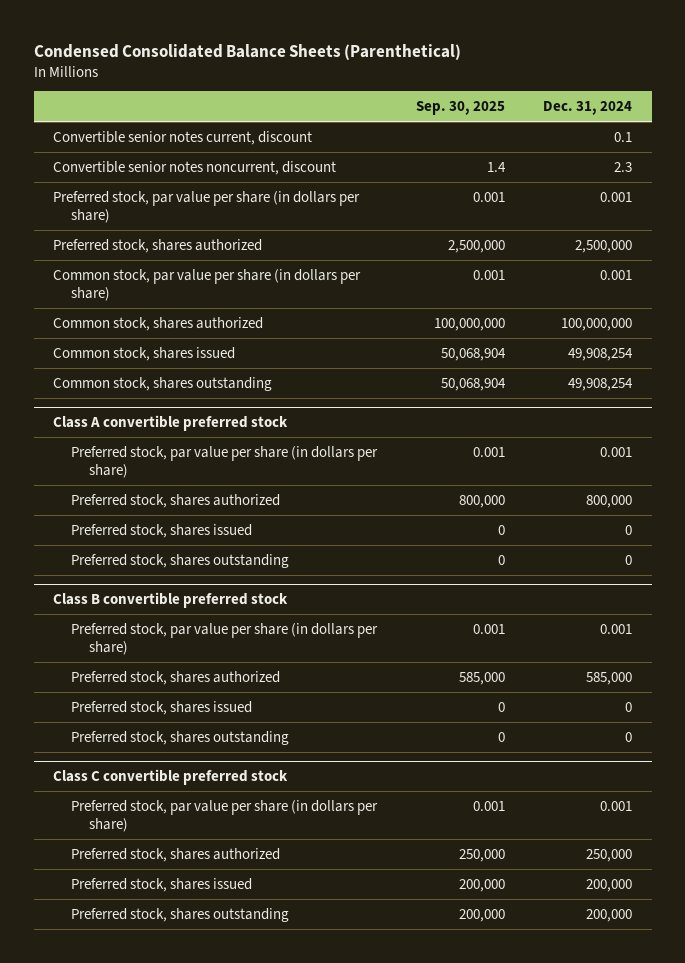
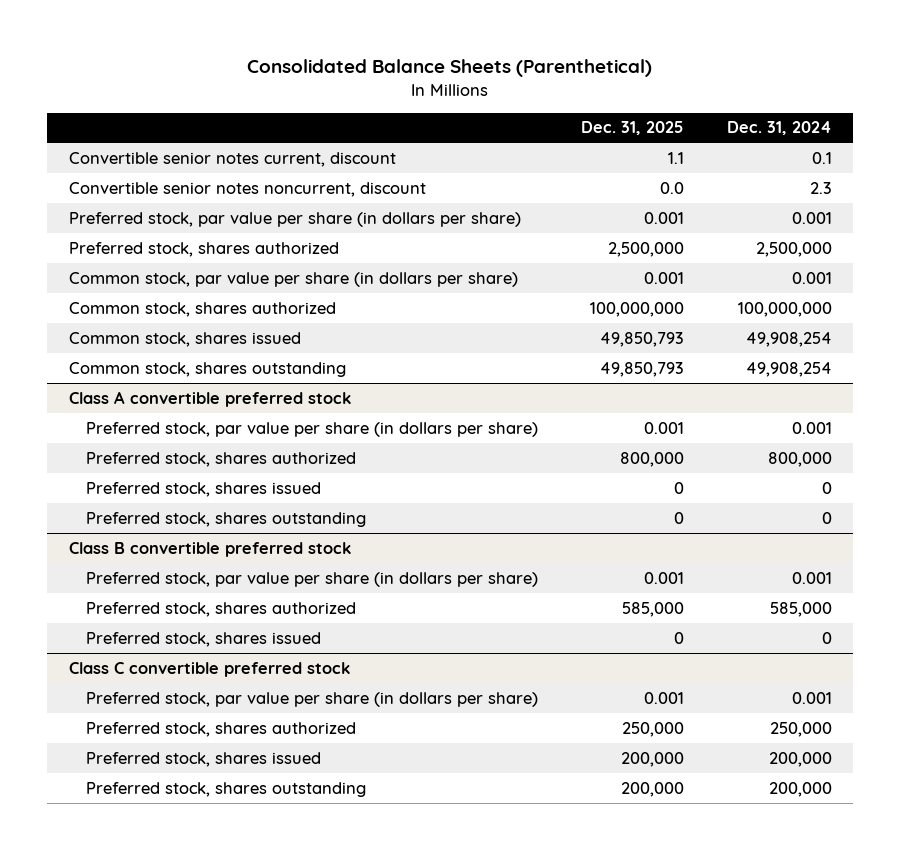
- Condensed Consolidated Balance Sheets (Parenthetical)
+ Consolidated Balance Sheets (Parenthetical)
- | Sep. 30, 2025 | Dec. 31, 2024
+ | Dec. 31, 2025 | Dec. 31, 2024
@ Class B convertible preferred stock
- Preferred stock, shares outstanding | 0 | 0

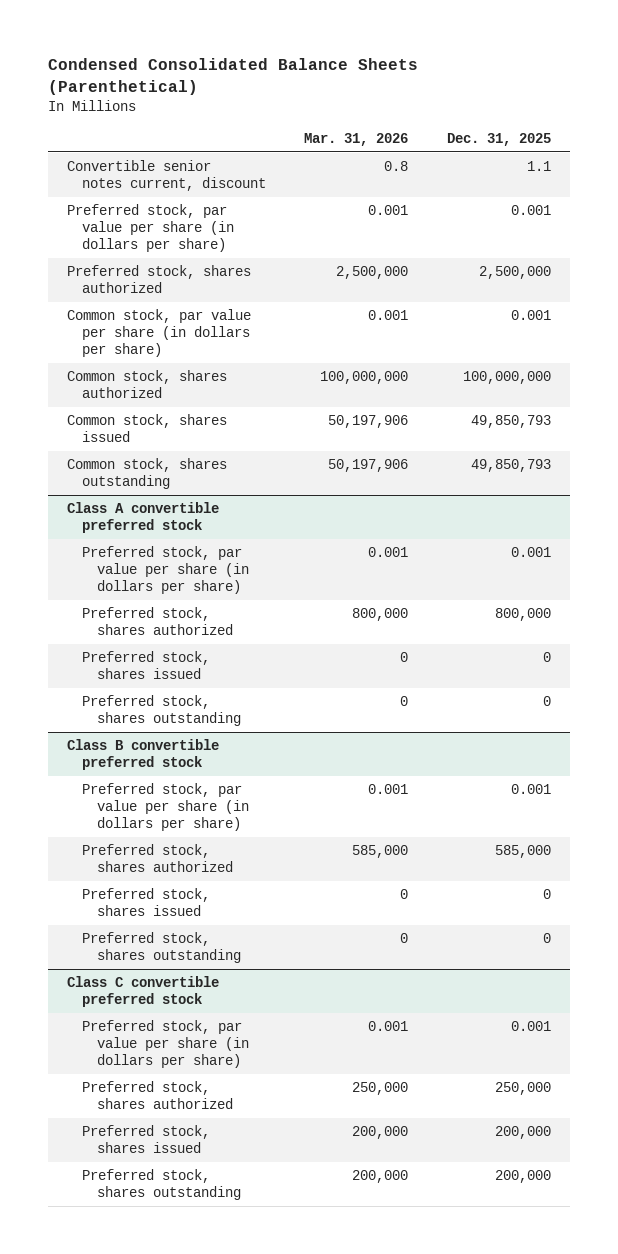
- Consolidated Balance Sheets (Parenthetical)
+ Condensed Consolidated Balance Sheets (Parenthetical)
- | Dec. 31, 2025 | Dec. 31, 2024
+ | Mar. 31, 2026 | Dec. 31, 2025
- Convertible senior notes noncurrent, discount | 0.0 | 2.3
@ Class B convertible preferred stock
+ Preferred stock, shares outstanding | 0 | 0

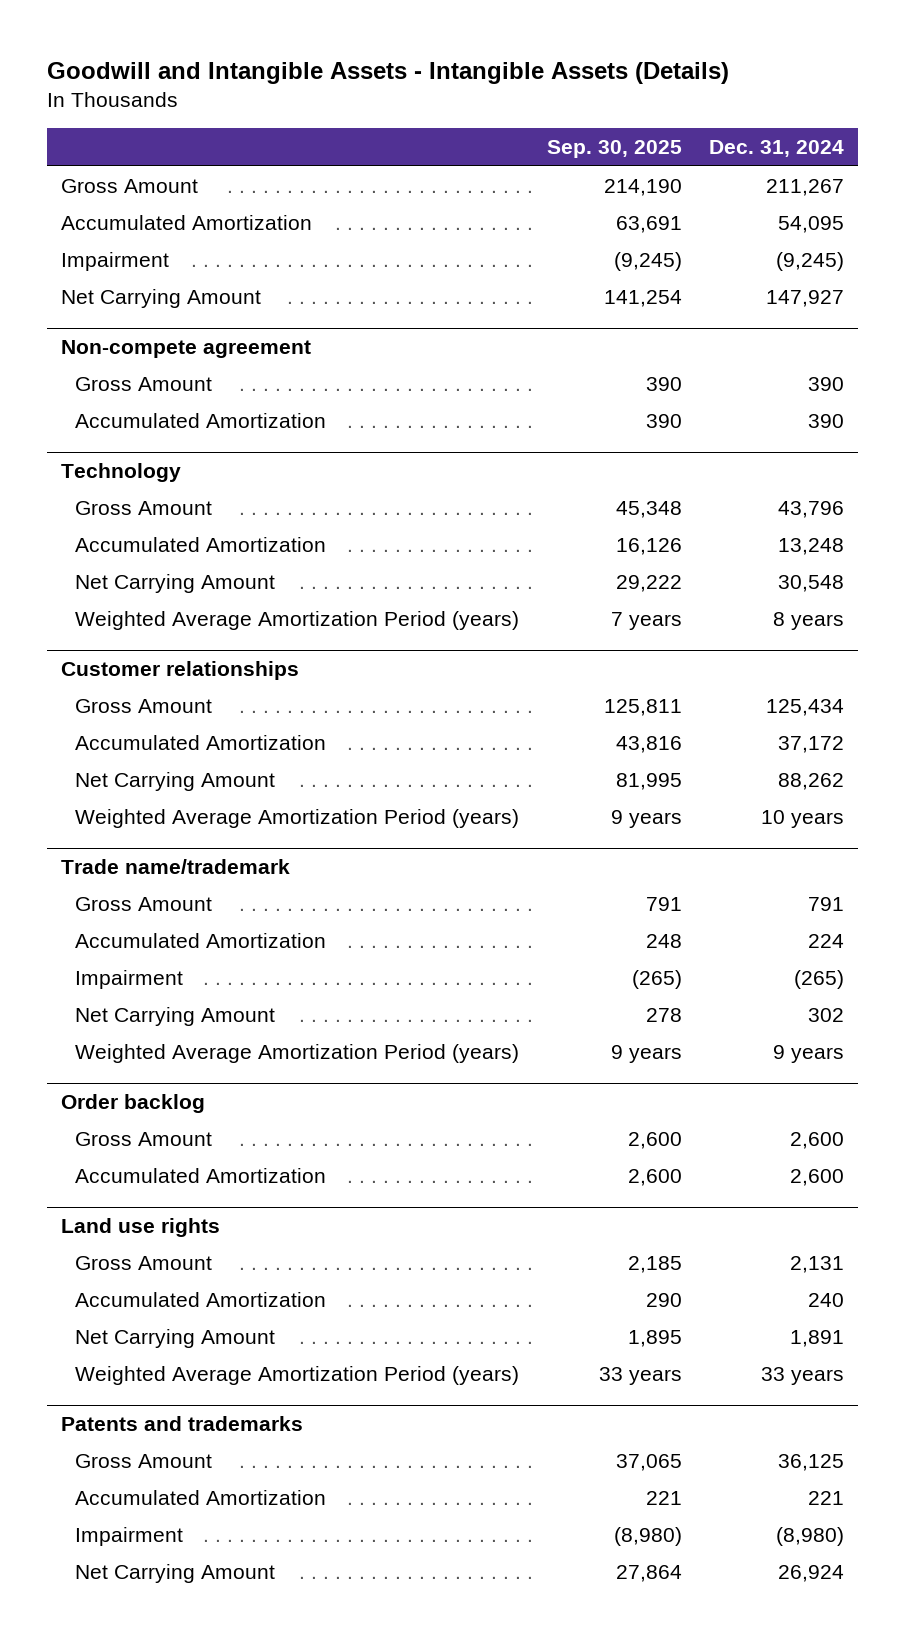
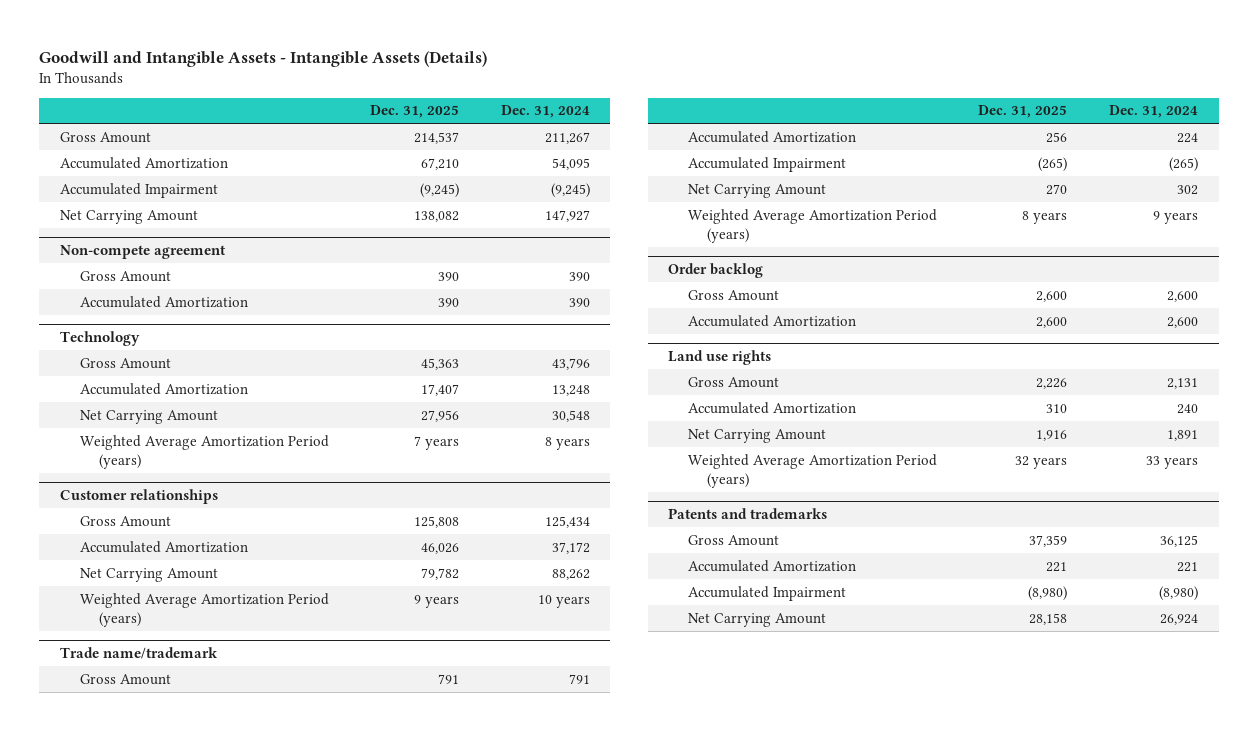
- | Sep. 30, 2025 | Dec. 31, 2024
+ | Dec. 31, 2025 | Dec. 31, 2024
- Impairment | (9,245) | (9,245)
+ Accumulated Impairment | (9,245) | (9,245)
@ Trade name/trademark
- Impairment | (265) | (265)
+ Accumulated Impairment | (265) | (265)
@ Patents and trademarks
- Impairment | (8,980) | (8,980)
+ Accumulated Impairment | (8,980) | (8,980)

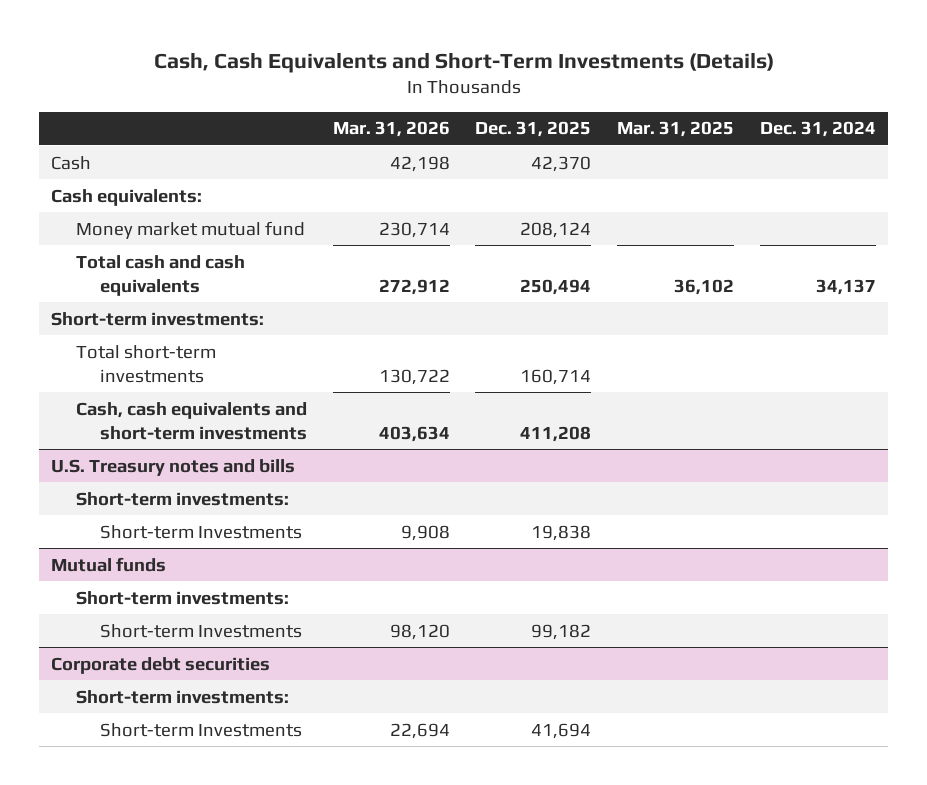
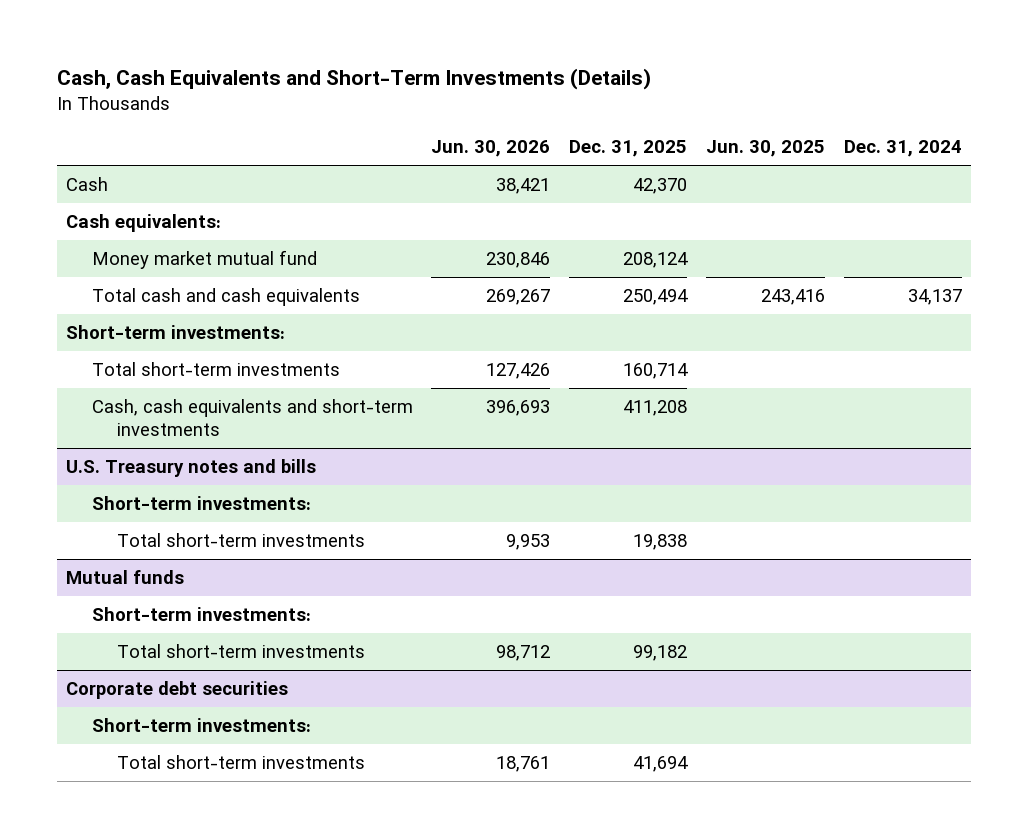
- | Mar. 31, 2026 | Dec. 31, 2025 | Mar. 31, 2025 | Dec. 31, 2024
+ | Jun. 30, 2026 | Dec. 31, 2025 | Jun. 30, 2025 | Dec. 31, 2024
@ U.S. Treasury notes and bills
- Short-term Investments | 9,908 | 19,838 | |
+ Total short-term investments | 9,953 | 19,838 | |
@ Mutual funds
- Short-term Investments | 98,120 | 99,182 | |
+ Total short-term investments | 98,712 | 99,182 | |
@ Corporate debt securities
- Short-term Investments | 22,694 | 41,694 | |
+ Total short-term investments | 18,761 | 41,694 | |

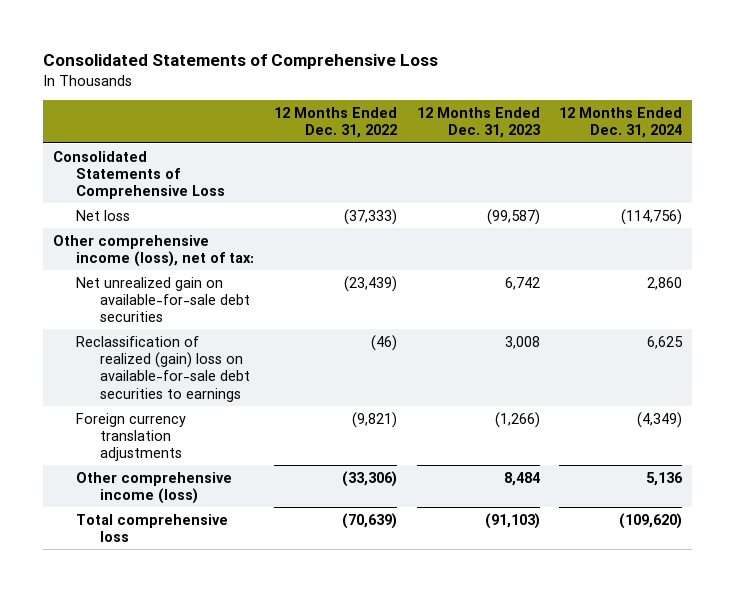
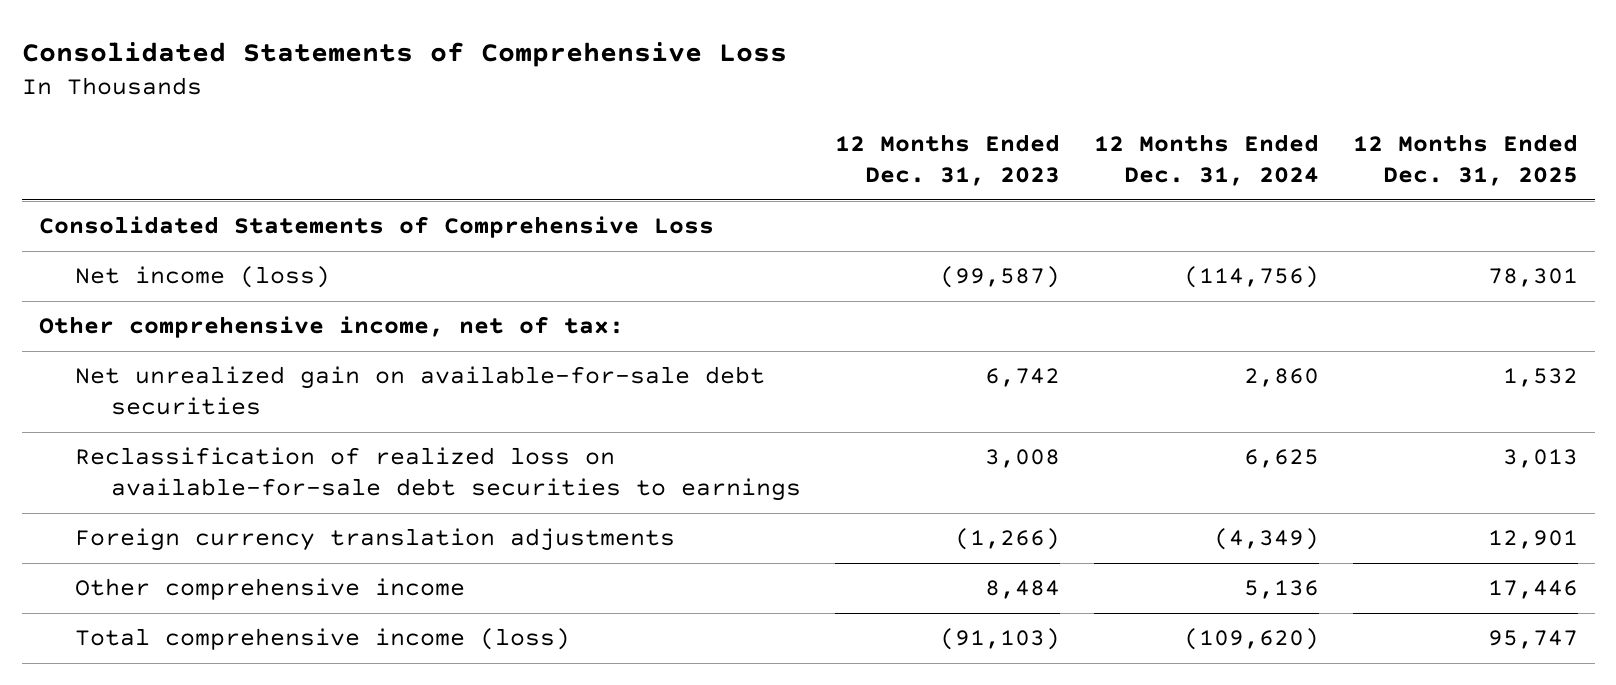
- | 12 Months Ended Dec. 31, 2022 | 12 Months Ended Dec. 31, 2023 | 12 Months Ended Dec. 31, 2024
+ | 12 Months Ended Dec. 31, 2023 | 12 Months Ended Dec. 31, 2024 | 12 Months Ended Dec. 31, 2025
- Net loss | (37,333) | (99,587) | (114,756)
- Other comprehensive income (loss), net of tax:
+ Net income (loss) | (99,587) | (114,756) | 78,301
+ Other comprehensive income, net of tax:
- Reclassification of realized (gain) loss on available-for-sale debt securities to earnings | (46) | 3,008 | 6,625
+ Reclassification of realized loss on available-for-sale debt securities to earnings | 3,008 | 6,625 | 3,013
- Other comprehensive income (loss) | (33,306) | 8,484 | 5,136
- Total comprehensive loss | (70,639) | (91,103) | (109,620)
+ Other comprehensive income | 8,484 | 5,136 | 17,446
+ Total comprehensive income (loss) | (91,103) | (109,620) | 95,747

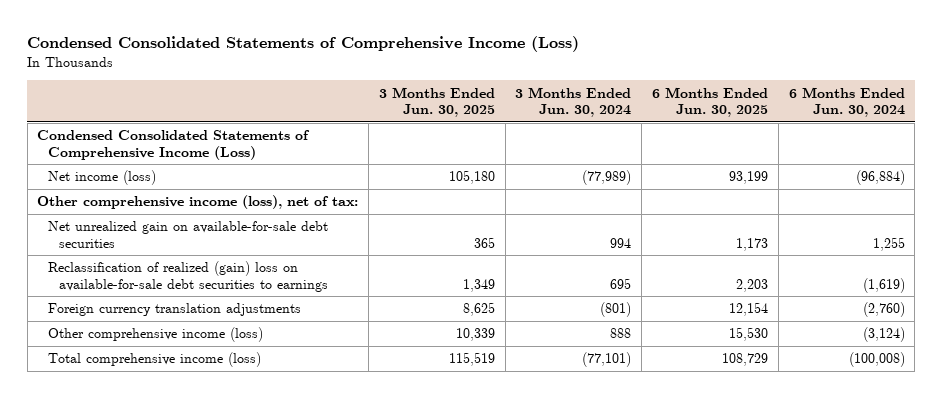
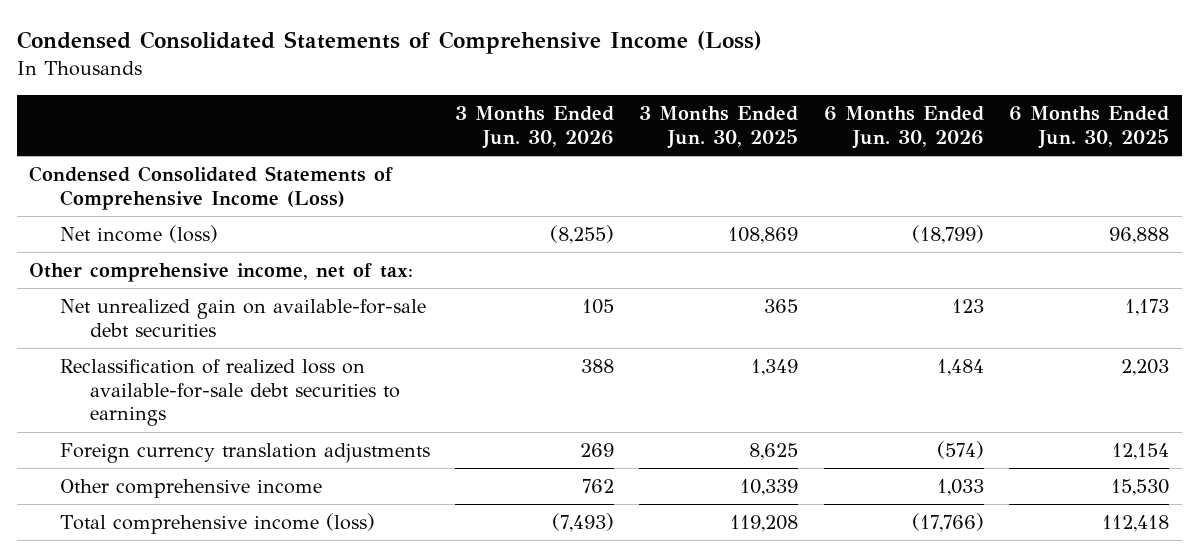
- | 3 Months Ended Jun. 30, 2025 | 3 Months Ended Jun. 30, 2024 | 6 Months Ended Jun. 30, 2025 | 6 Months Ended Jun. 30, 2024
+ | 3 Months Ended Jun. 30, 2026 | 3 Months Ended Jun. 30, 2025 | 6 Months Ended Jun. 30, 2026 | 6 Months Ended Jun. 30, 2025
- Net income (loss) | 105,180 | (77,989) | 93,199 | (96,884)
- Other comprehensive income (loss), net of tax:
+ Net income (loss) | (8,255) | 108,869 | (18,799) | 96,888
+ Other comprehensive income, net of tax:
- Reclassification of realized (gain) loss on available-for-sale debt securities to earnings | 1,349 | 695 | 2,203 | (1,619)
+ Reclassification of realized loss on available-for-sale debt securities to earnings | 388 | 1,349 | 1,484 | 2,203
- Other comprehensive income (loss) | 10,339 | 888 | 15,530 | (3,124)
- Total comprehensive income (loss) | 115,519 | (77,101) | 108,729 | (100,008)
+ Other comprehensive income | 762 | 10,339 | 1,033 | 15,530
+ Total comprehensive income (loss) | (7,493) | 119,208 | (17,766) | 112,418

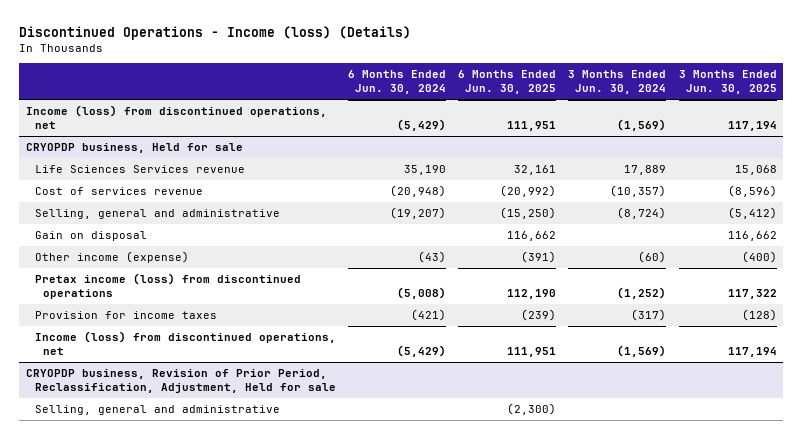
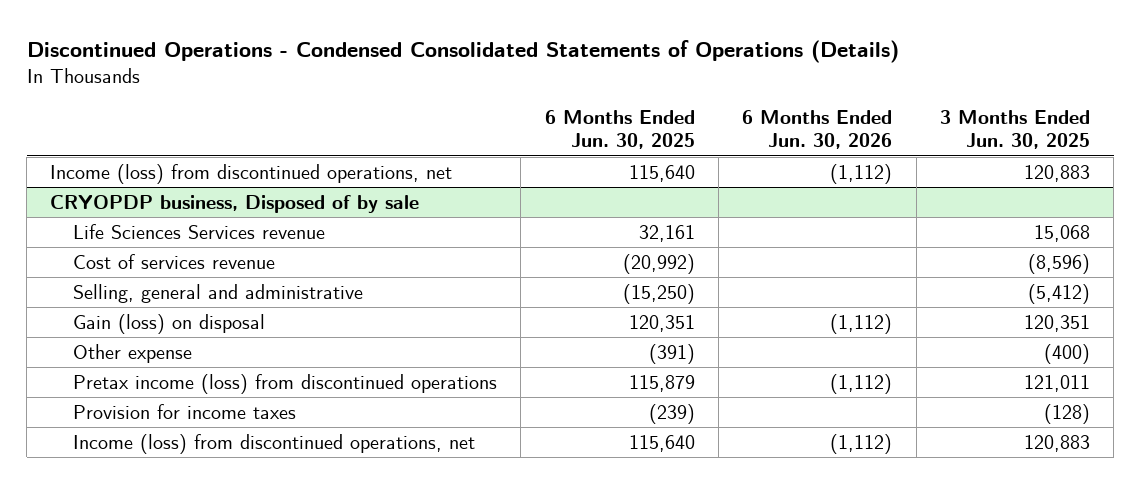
- Discontinued Operations - Income (loss) (Details)
+ Discontinued Operations - Condensed Consolidated Statements of Operations (Details)
- | 6 Months Ended Jun. 30, 2024 | 6 Months Ended Jun. 30, 2025 | 3 Months Ended Jun. 30, 2024 | 3 Months Ended Jun. 30, 2025
+ | 6 Months Ended Jun. 30, 2025 | 6 Months Ended Jun. 30, 2026 | 3 Months Ended Jun. 30, 2025
- Income (loss) from discontinued operations, net | (5,429) | 111,951 | (1,569) | 117,194
- CRYOPDP business, Held for sale
+ Income (loss) from discontinued operations, net | 115,640 | (1,112) | 120,883
+ CRYOPDP business, Disposed of by sale
- Gain on disposal | | 116,662 | | 116,662
- Other income (expense) | (43) | (391) | (60) | (400)
- Pretax income (loss) from discontinued operations | (5,008) | 112,190 | (1,252) | 117,322
+ Gain (loss) on disposal | 120,351 | (1,112) | 120,351
+ Other expense | (391) | | (400)
+ Pretax income (loss) from discontinued operations | 115,879 | (1,112) | 121,011
- Income (loss) from discontinued operations, net | (5,429) | 111,951 | (1,569) | 117,194
- CRYOPDP business, Revision of Prior Period, Reclassification, Adjustment, Held for sale
- Selling, general and administrative | | (2,300) | |
+ Income (loss) from discontinued operations, net | 115,640 | (1,112) | 120,883

